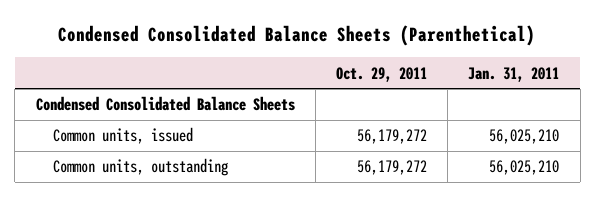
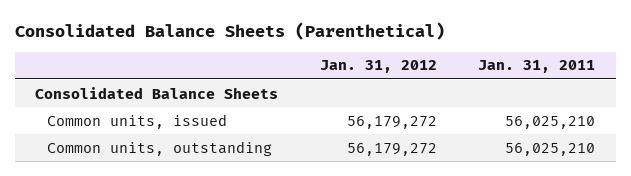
- Condensed Consolidated Balance Sheets (Parenthetical)
+ Consolidated Balance Sheets (Parenthetical)
- | Oct. 29, 2011 | Jan. 31, 2011
+ | Jan. 31, 2012 | Jan. 31, 2011
- Condensed Consolidated Balance Sheets
+ Consolidated Balance Sheets

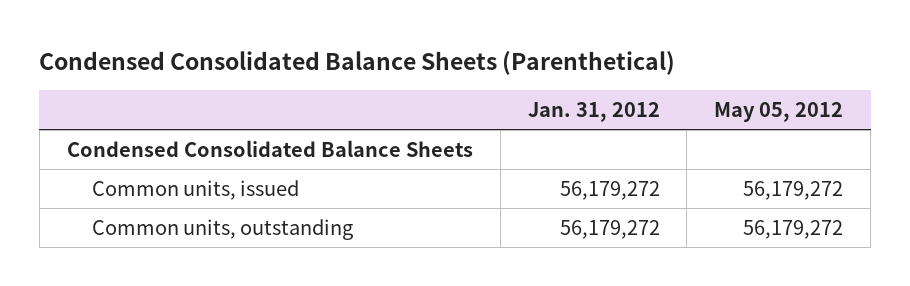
- Consolidated Balance Sheets (Parenthetical)
+ Condensed Consolidated Balance Sheets (Parenthetical)
- | Jan. 31, 2012 | Jan. 31, 2011
+ | Jan. 31, 2012 | May 05, 2012
- Consolidated Balance Sheets
+ Condensed Consolidated Balance Sheets

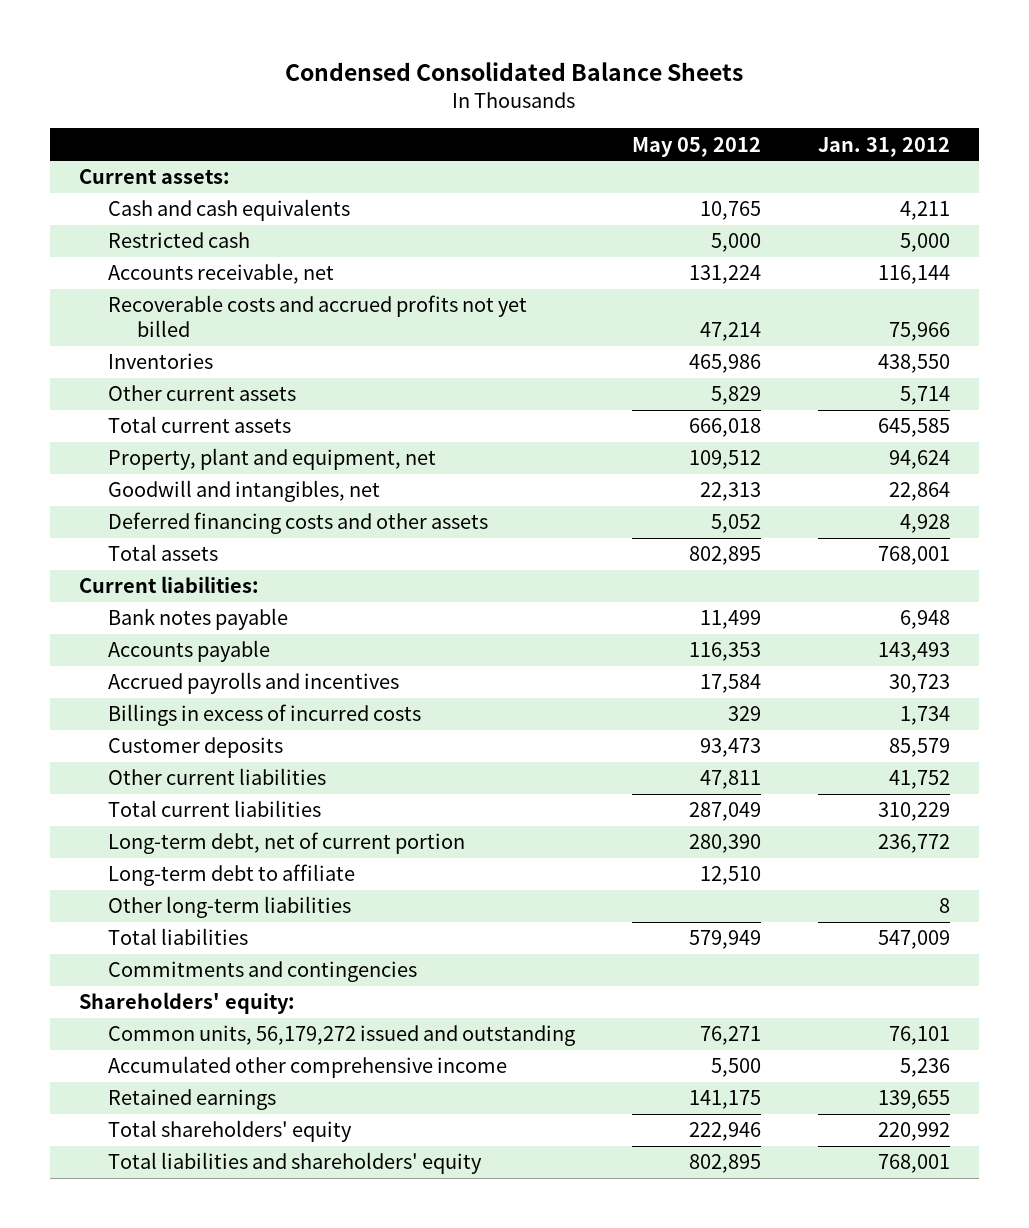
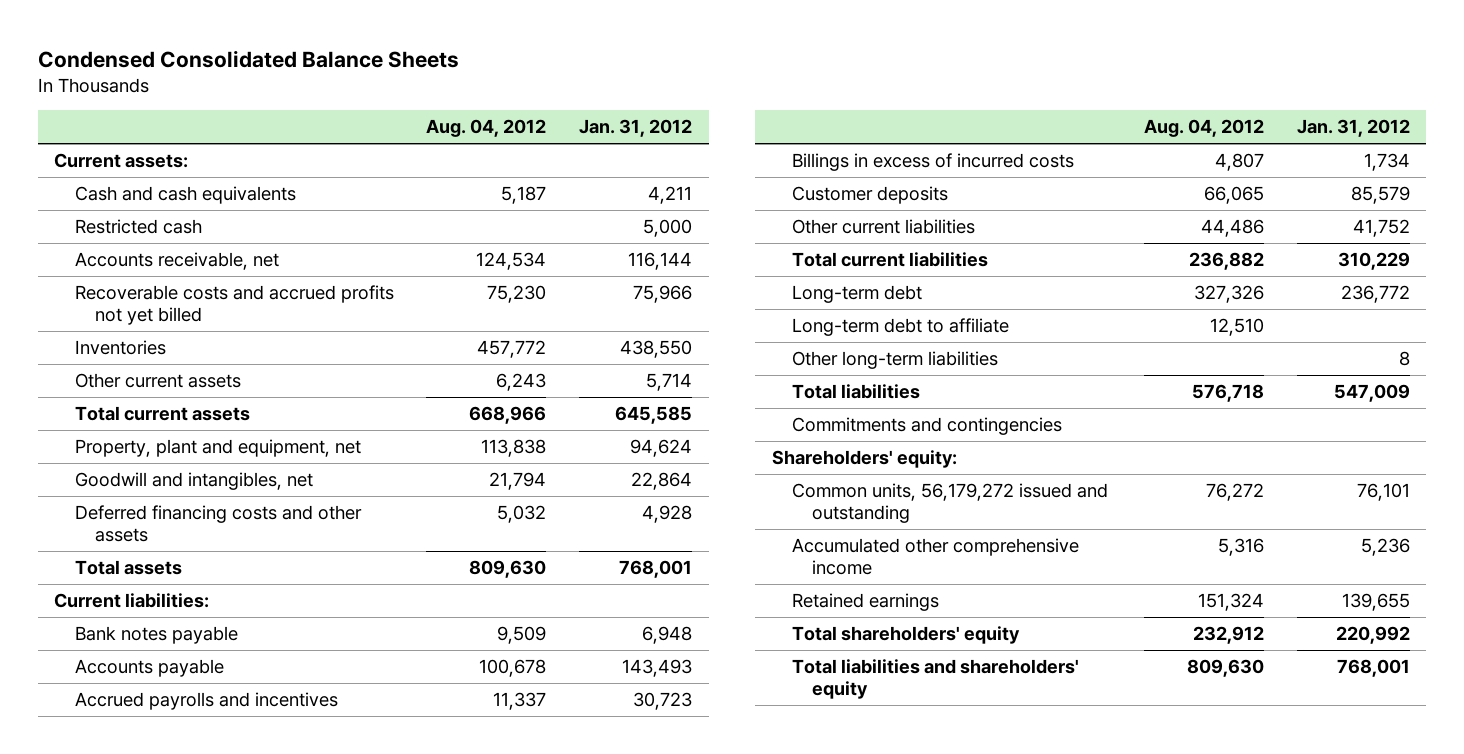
- | May 05, 2012 | Jan. 31, 2012
+ | Aug. 04, 2012 | Jan. 31, 2012
- Long-term debt, net of current portion | 280,390 | 236,772
+ Long-term debt | 327,326 | 236,772

